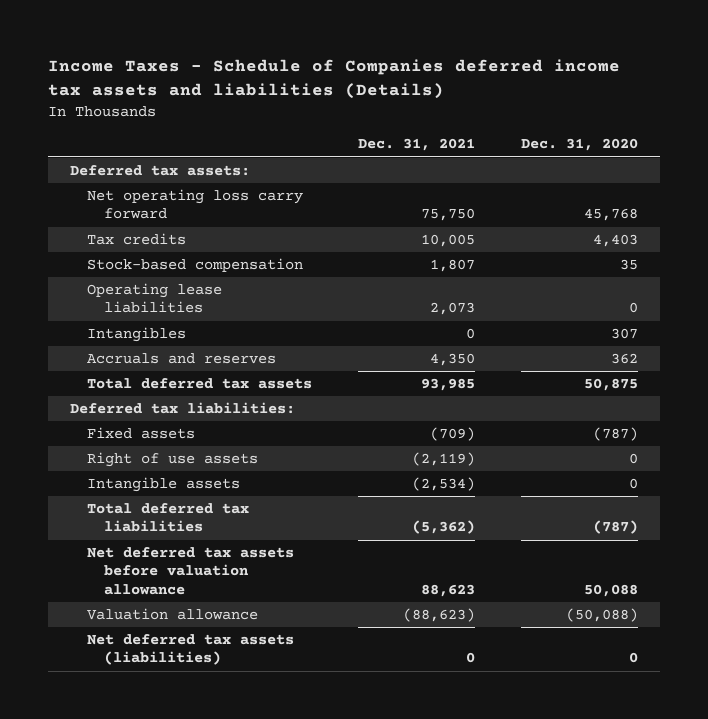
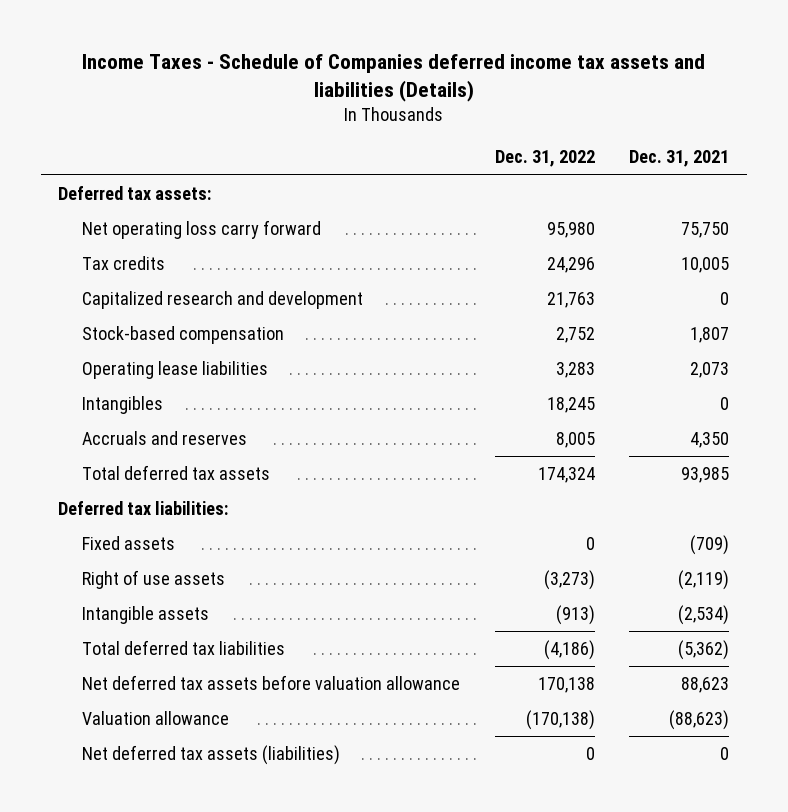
- | Dec. 31, 2021 | Dec. 31, 2020
+ | Dec. 31, 2022 | Dec. 31, 2021
+ Capitalized research and development | 21,763 | 0

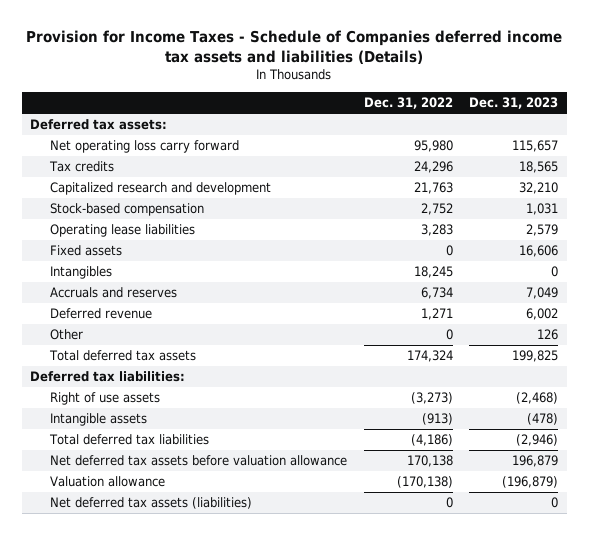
- Income Taxes - Schedule of Companies deferred income tax assets and liabilities (Details)
+ Provision for Income Taxes - Schedule of Companies deferred income tax assets and liabilities (Details)
- | Dec. 31, 2022 | Dec. 31, 2021
+ | Dec. 31, 2022 | Dec. 31, 2023
moved up: Fixed assets | 0 | 16,606
- Accruals and reserves | 8,005 | 4,350
+ Accruals and reserves | 6,734 | 7,049
+ Deferred revenue | 1,271 | 6,002
+ Other | 0 | 126

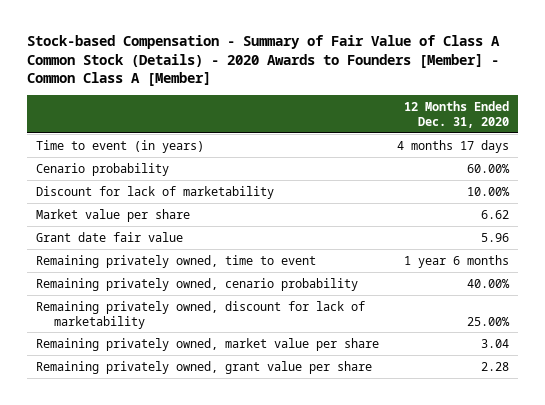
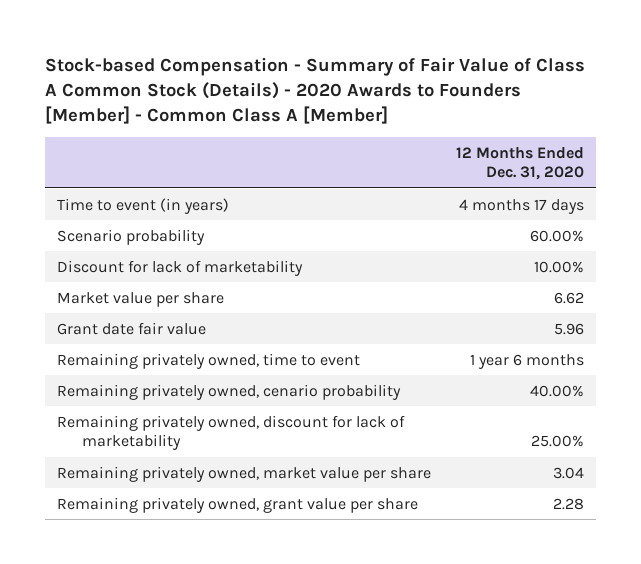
- Cenario probability | 60.00%
+ Scenario probability | 60.00%

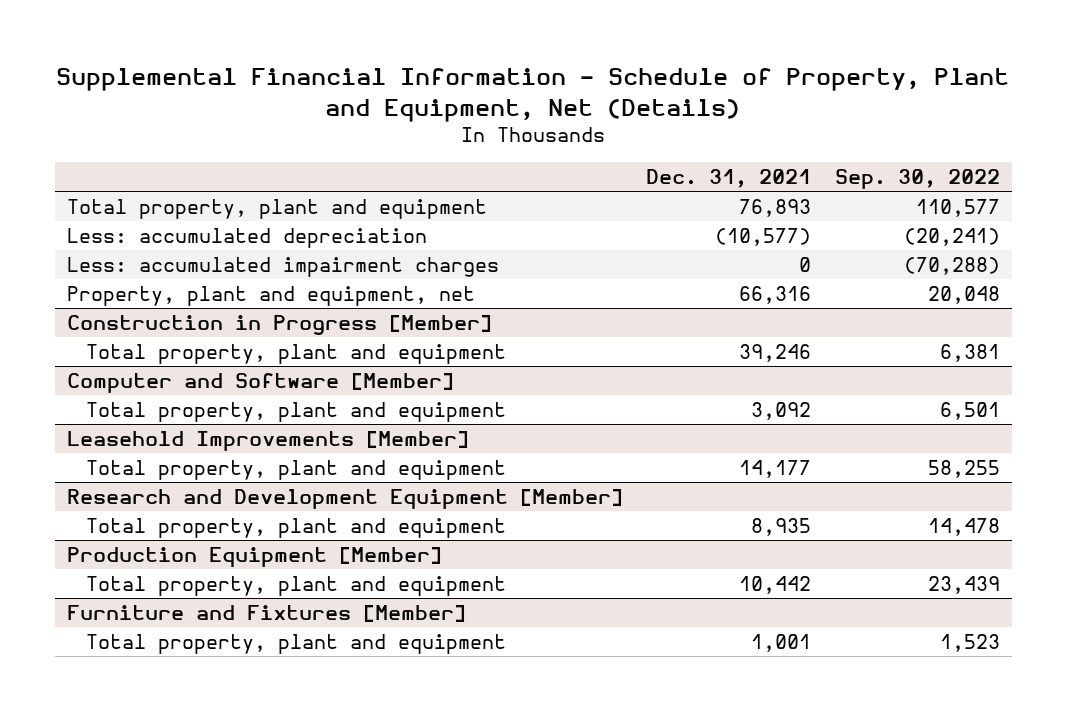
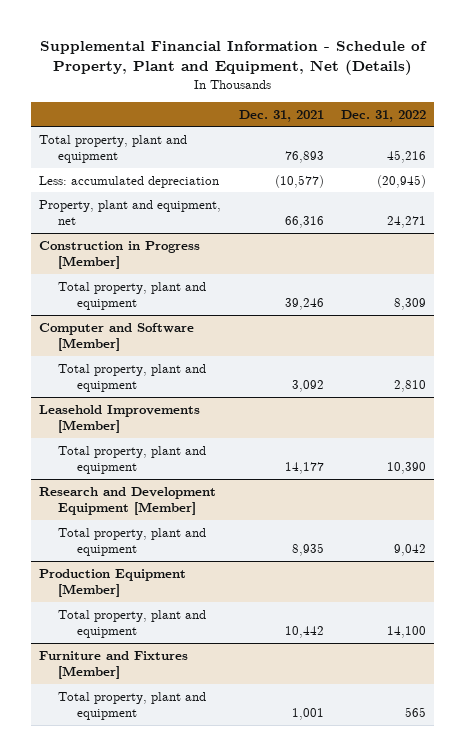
- | Dec. 31, 2021 | Sep. 30, 2022
+ | Dec. 31, 2021 | Dec. 31, 2022
- Less: accumulated impairment charges | 0 | (70,288)

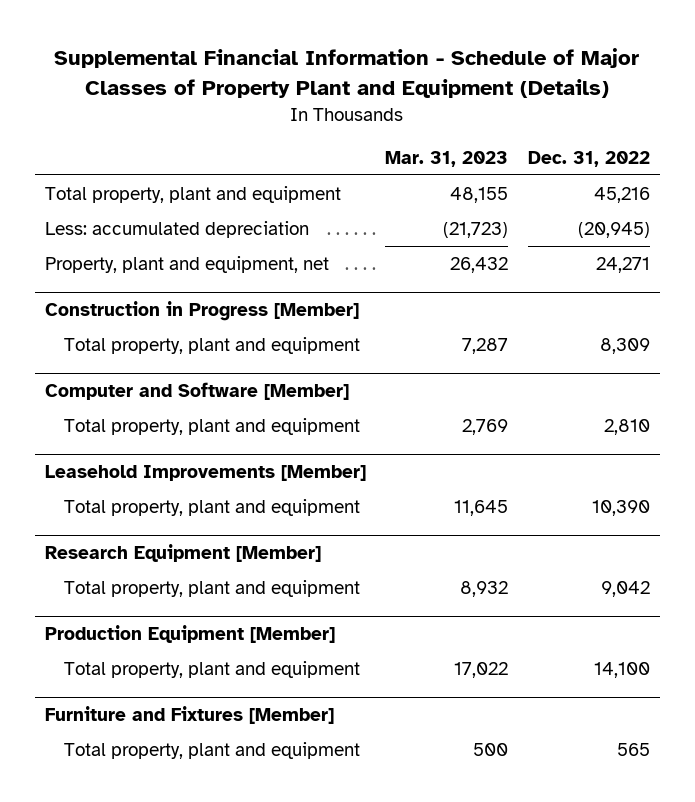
- Supplemental Financial Information - Schedule of Property, Plant and Equipment, Net (Details)
+ Supplemental Financial Information - Schedule of Major Classes of Property Plant and Equipment (Details)
- | Dec. 31, 2021 | Dec. 31, 2022
+ | Mar. 31, 2023 | Dec. 31, 2022
- Research and Development Equipment [Member]
+ Research Equipment [Member]

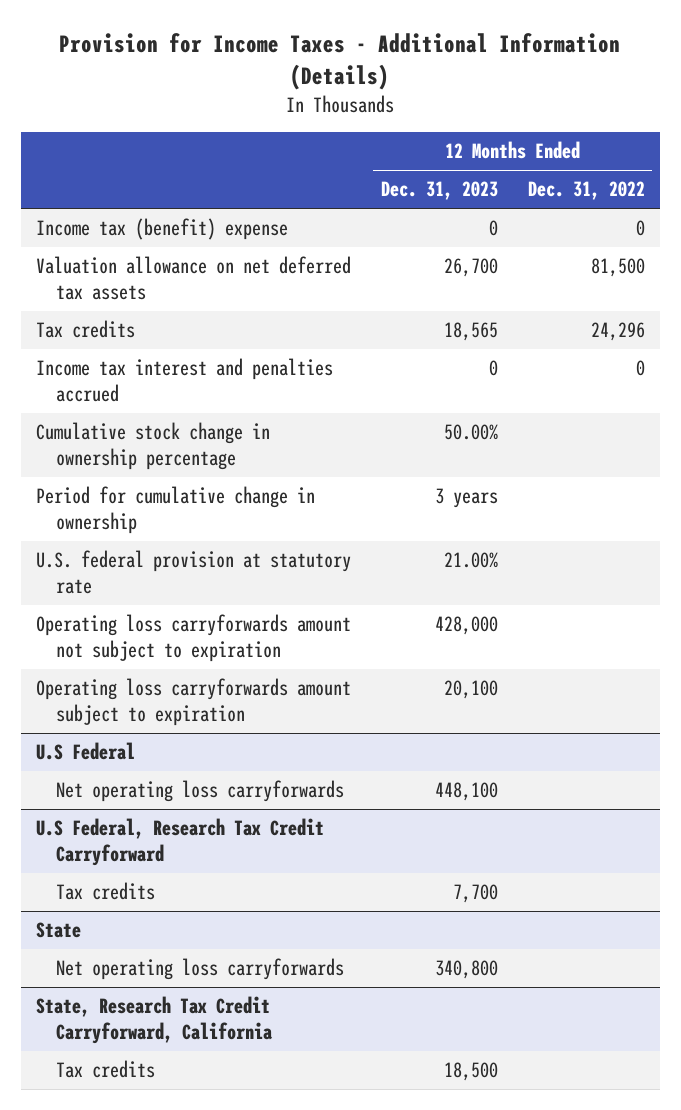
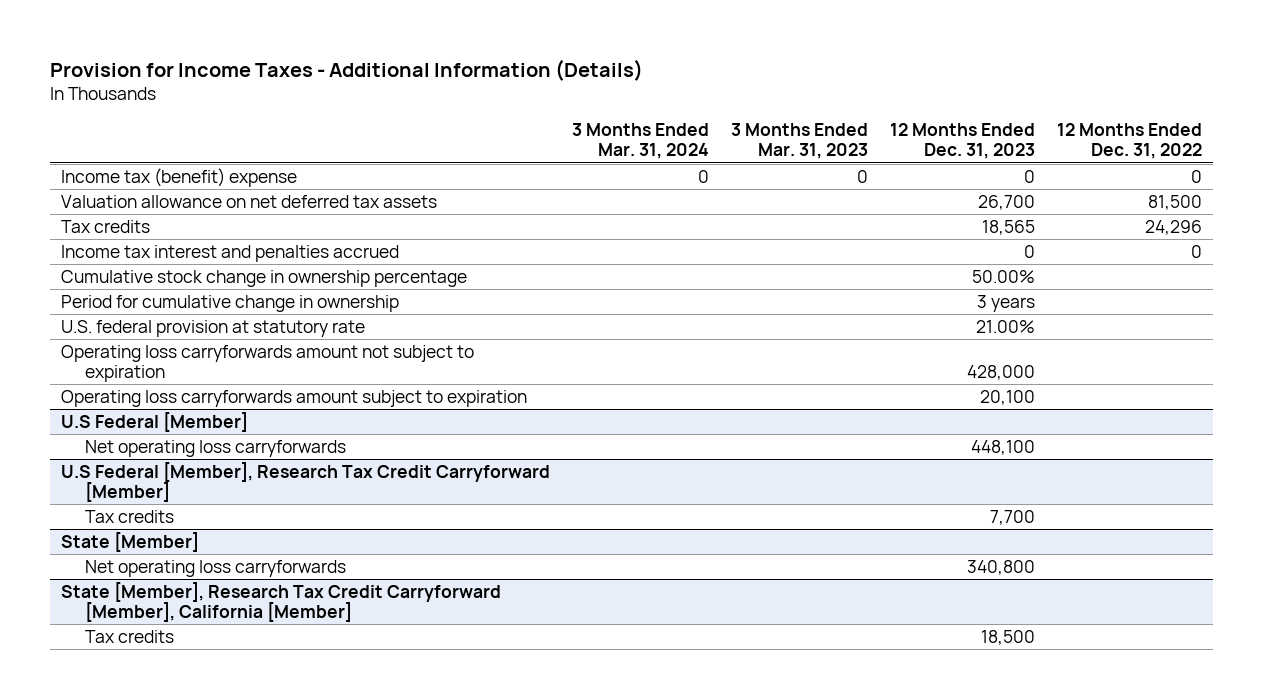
- | 12 Months Ended Dec. 31, 2023 | 12 Months Ended Dec. 31, 2022
+ | 3 Months Ended Mar. 31, 2024 | 3 Months Ended Mar. 31, 2023 | 12 Months Ended Dec. 31, 2023 | 12 Months Ended Dec. 31, 2022
- U.S Federal
+ U.S Federal [Member]
- U.S Federal, Research Tax Credit Carryforward
+ U.S Federal [Member], Research Tax Credit Carryforward [Member]
- State
+ State [Member]
- State, Research Tax Credit Carryforward, California
+ State [Member], Research Tax Credit Carryforward [Member], California [Member]

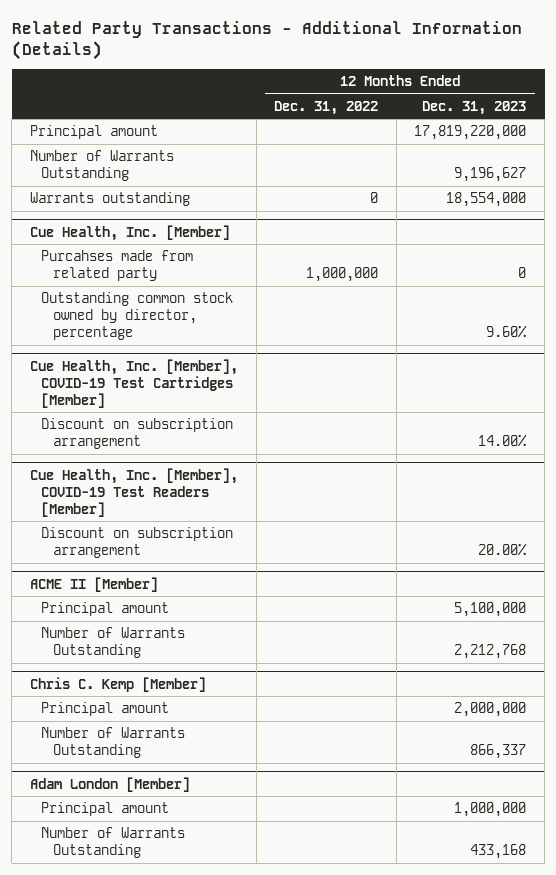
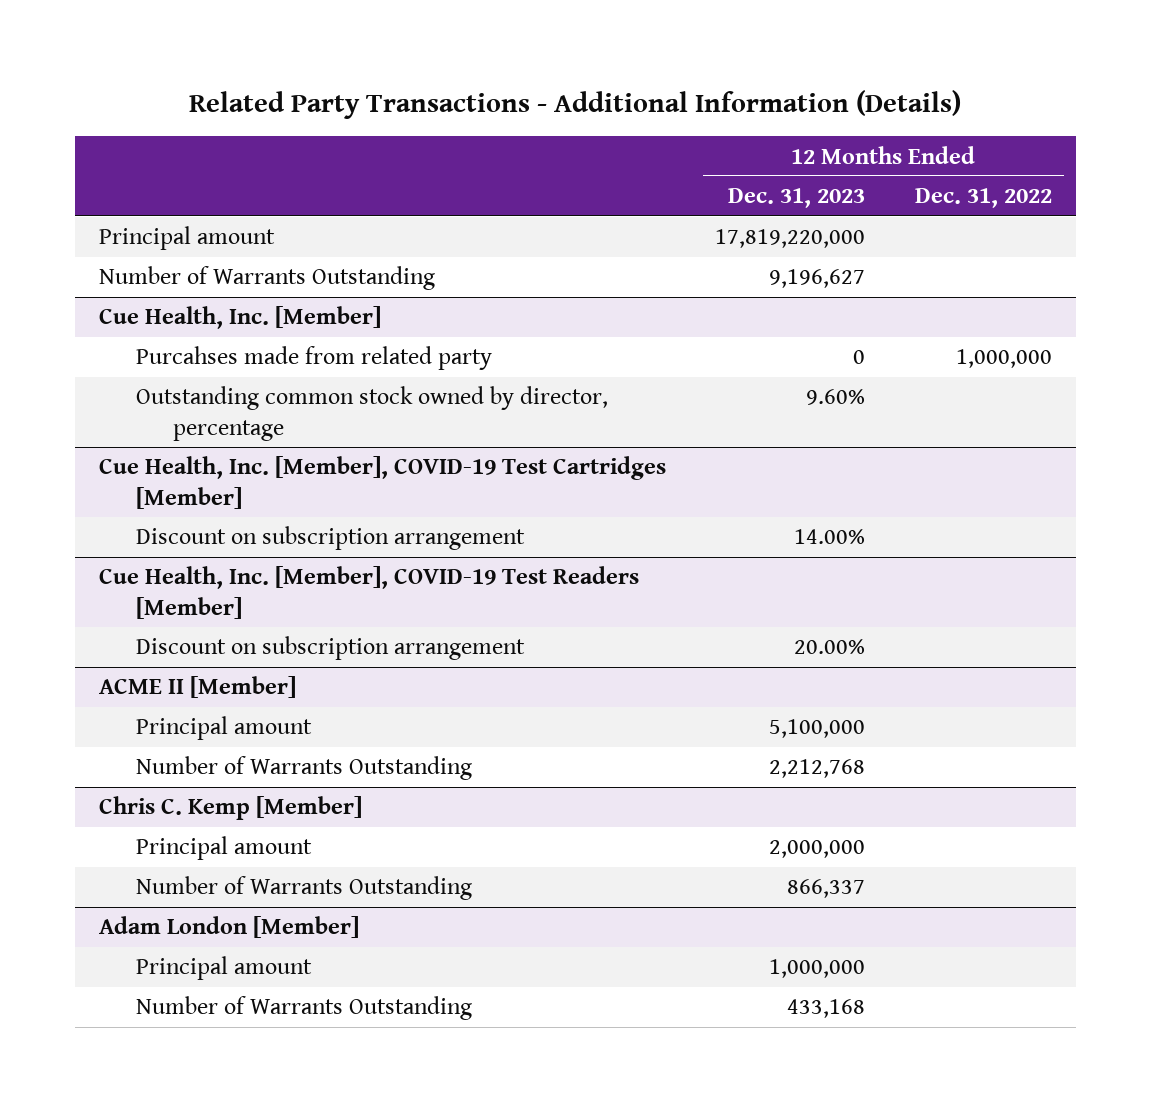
- | 12 Months Ended Dec. 31, 2022 | 12 Months Ended Dec. 31, 2023
+ | 12 Months Ended Dec. 31, 2023 | 12 Months Ended Dec. 31, 2022
- Warrants outstanding | 0 | 18,554,000

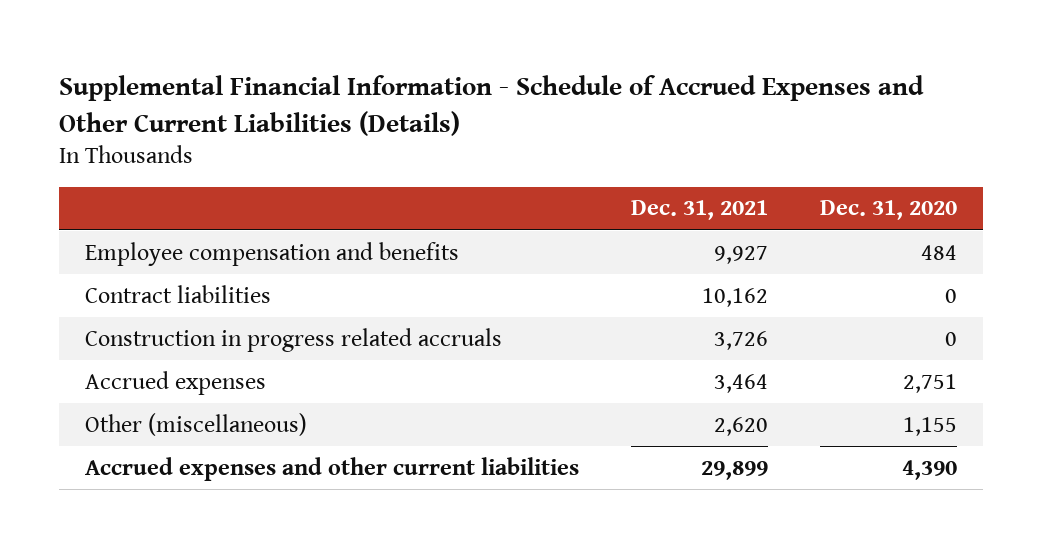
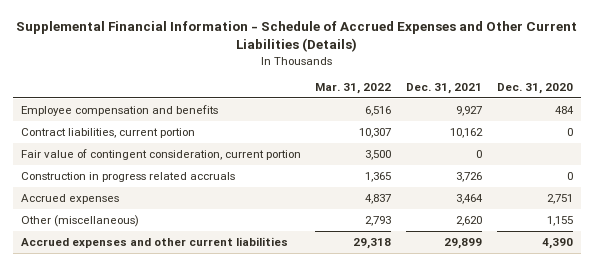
- | Dec. 31, 2021 | Dec. 31, 2020
+ | Mar. 31, 2022 | Dec. 31, 2021 | Dec. 31, 2020
- Contract liabilities | 10,162 | 0
+ Contract liabilities, current portion | 10,307 | 10,162 | 0
+ Fair value of contingent consideration, current portion | 3,500 | 0 |

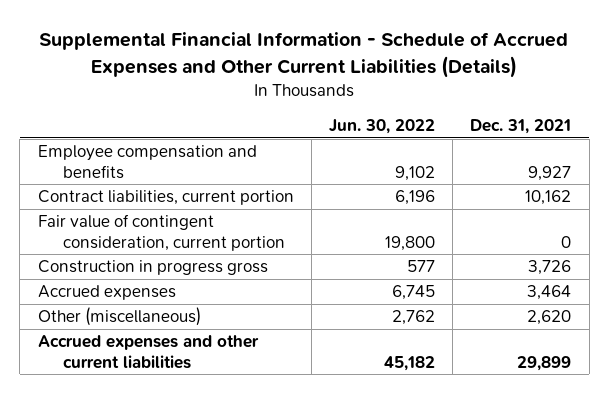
- | Mar. 31, 2022 | Dec. 31, 2021 | Dec. 31, 2020
+ | Jun. 30, 2022 | Dec. 31, 2021
- Construction in progress related accruals | 1,365 | 3,726 | 0
+ Construction in progress gross | 577 | 3,726

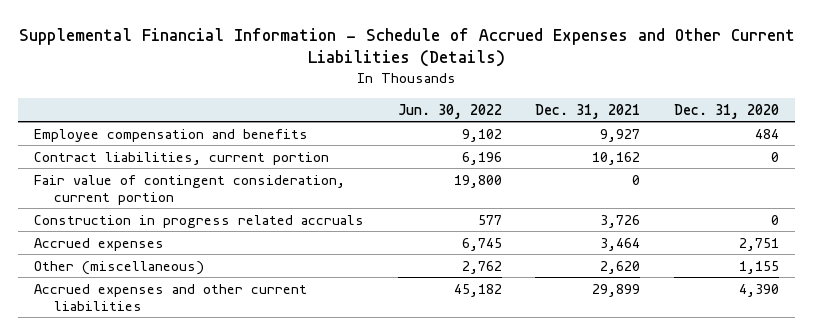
- | Jun. 30, 2022 | Dec. 31, 2021
+ | Jun. 30, 2022 | Dec. 31, 2021 | Dec. 31, 2020
- Construction in progress gross | 577 | 3,726
+ Construction in progress related accruals | 577 | 3,726 | 0

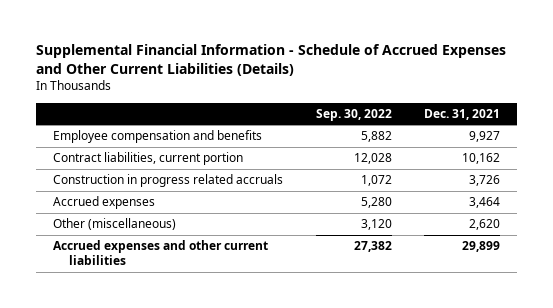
- | Jun. 30, 2022 | Dec. 31, 2021 | Dec. 31, 2020
+ | Sep. 30, 2022 | Dec. 31, 2021
- Fair value of contingent consideration, current portion | 19,800 | 0 |

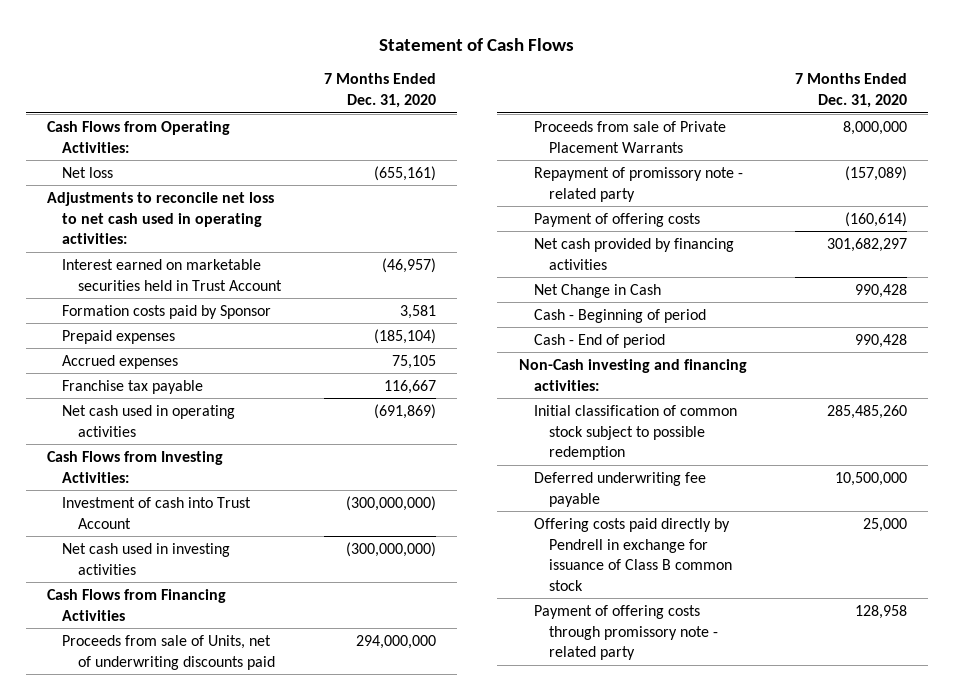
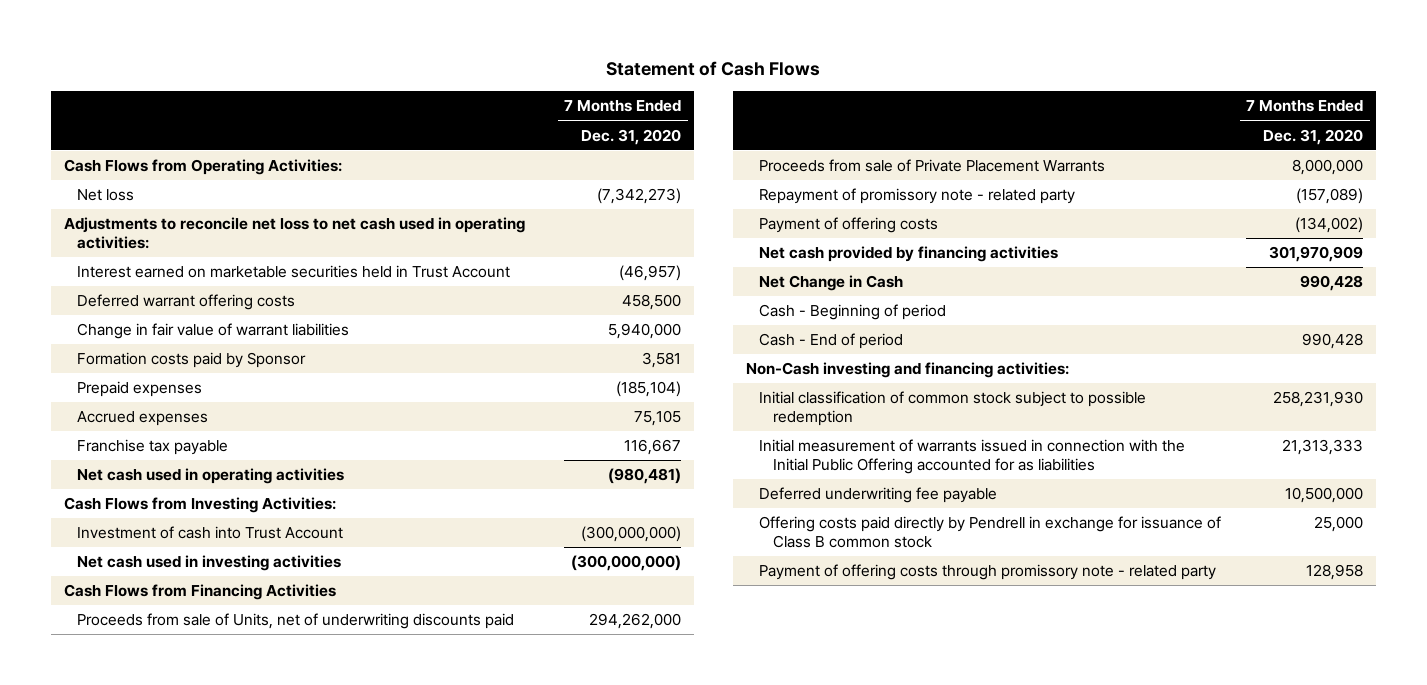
- Net loss | (655,161)
+ Net loss | (7,342,273)
+ Deferred warrant offering costs | 458,500
+ Change in fair value of warrant liabilities | 5,940,000
- Net cash used in operating activities | (691,869)
+ Net cash used in operating activities | (980,481)
- Proceeds from sale of Units, net of underwriting discounts paid | 294,000,000
+ Proceeds from sale of Units, net of underwriting discounts paid | 294,262,000
- Payment of offering costs | (160,614)
- Net cash provided by financing activities | 301,682,297
+ Payment of offering costs | (134,002)
+ Net cash provided by financing activities | 301,970,909
- Initial classification of common stock subject to possible redemption | 285,485,260
+ Initial classification of common stock subject to possible redemption | 258,231,930
+ Initial measurement of warrants issued in connection with the Initial Public Offering accounted for as liabilities | 21,313,333

